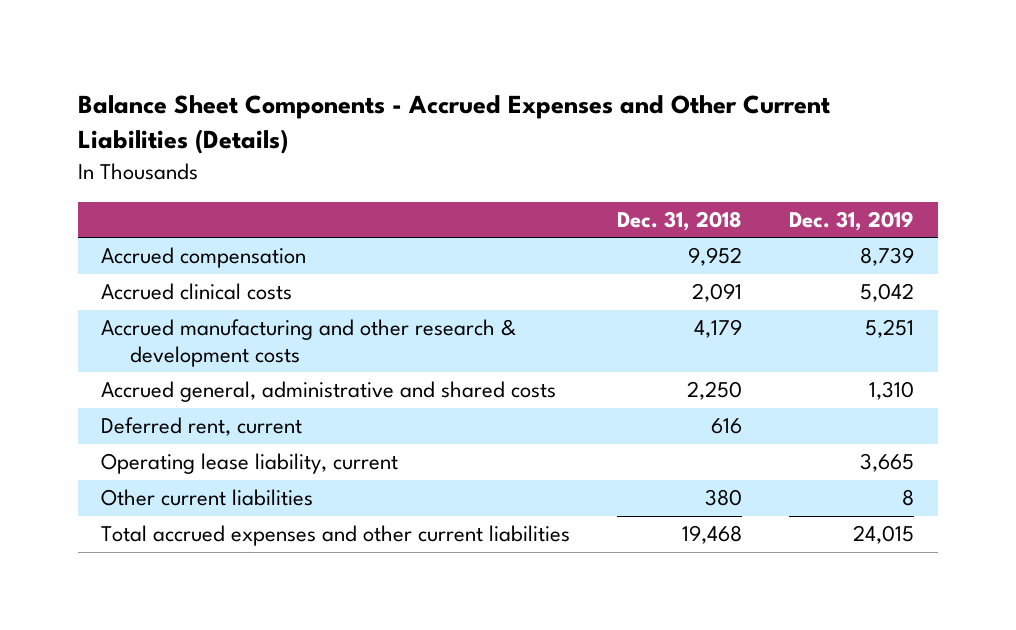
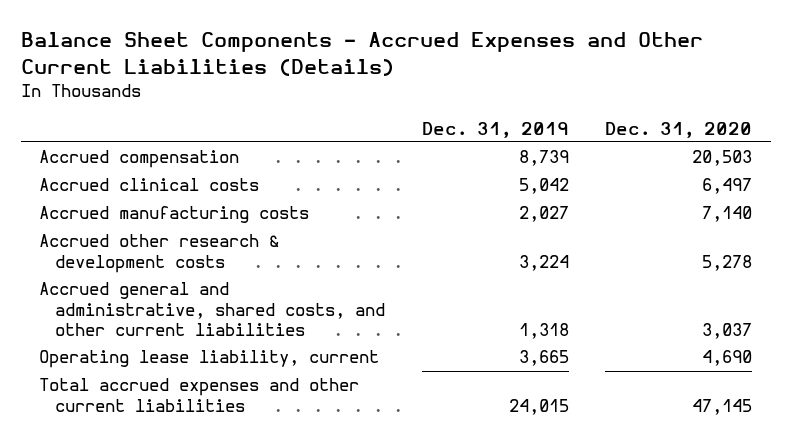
- | Dec. 31, 2018 | Dec. 31, 2019
+ | Dec. 31, 2019 | Dec. 31, 2020
- Accrued manufacturing and other research & development costs | 4,179 | 5,251
- Accrued general, administrative and shared costs | 2,250 | 1,310
- Deferred rent, current | 616 |
+ Accrued manufacturing costs | 2,027 | 7,140
+ Accrued other research & development costs | 3,224 | 5,278
+ Accrued general and administrative, shared costs, and other current liabilities | 1,318 | 3,037
- Other current liabilities | 380 | 8

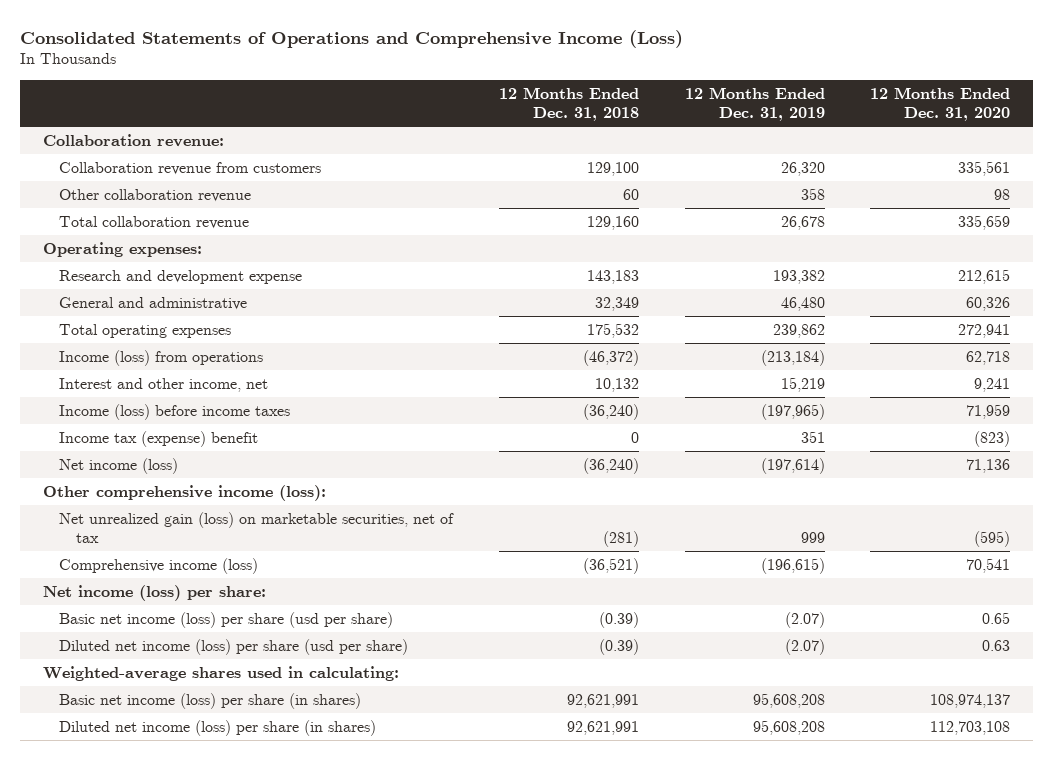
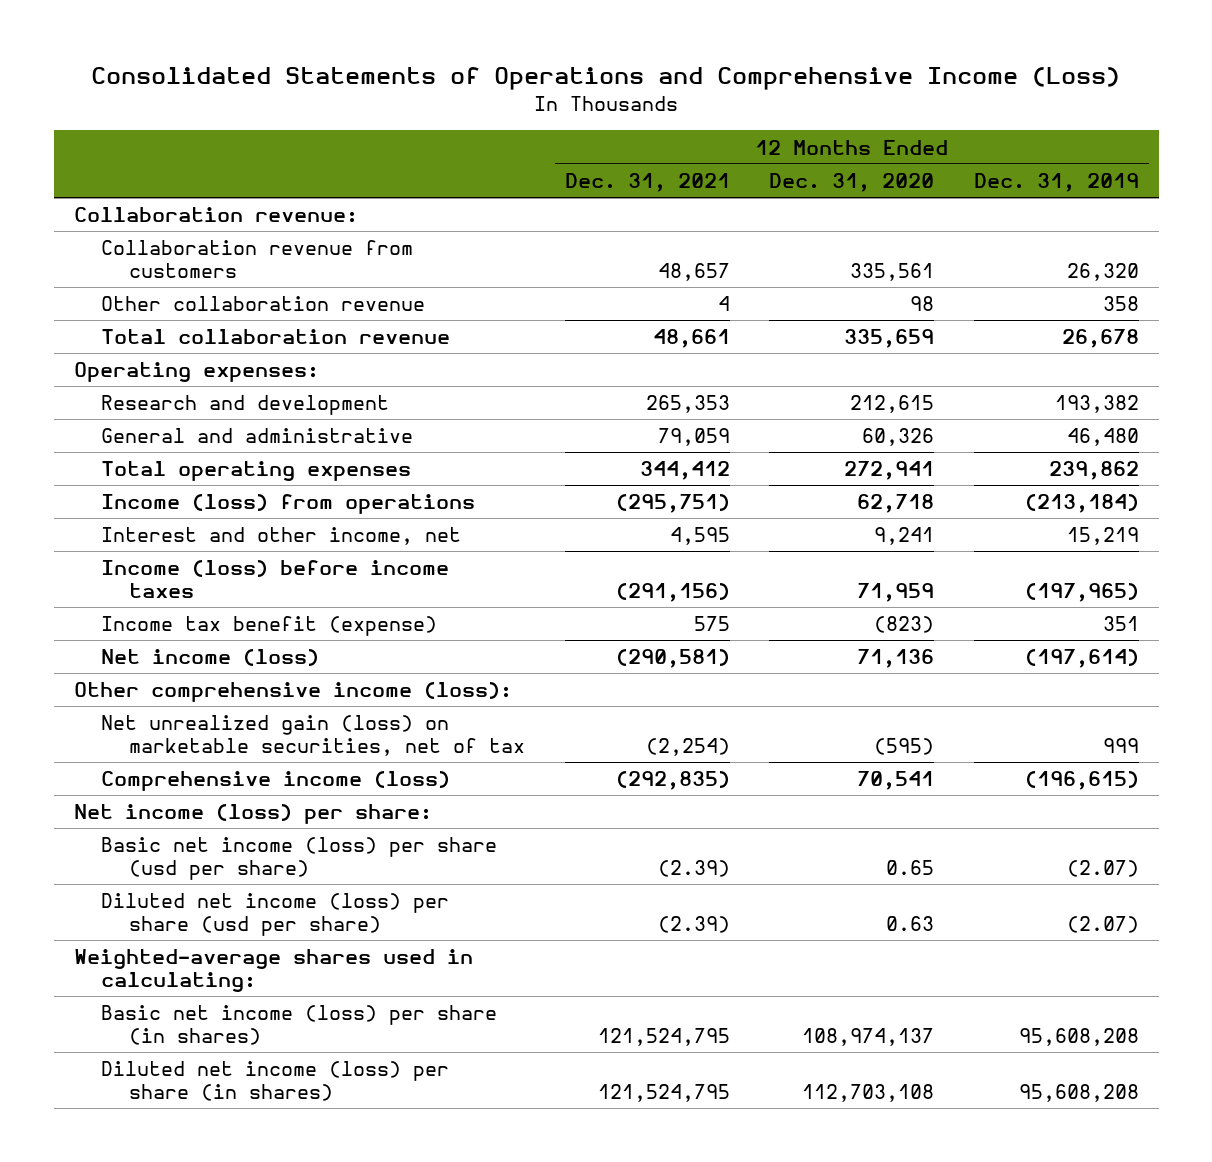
- | 12 Months Ended Dec. 31, 2018 | 12 Months Ended Dec. 31, 2019 | 12 Months Ended Dec. 31, 2020
+ | 12 Months Ended Dec. 31, 2021 | 12 Months Ended Dec. 31, 2020 | 12 Months Ended Dec. 31, 2019
- Research and development expense | 143,183 | 193,382 | 212,615
+ Research and development | 265,353 | 212,615 | 193,382
- Income tax (expense) benefit | 0 | 351 | (823)
+ Income tax benefit (expense) | 575 | (823) | 351

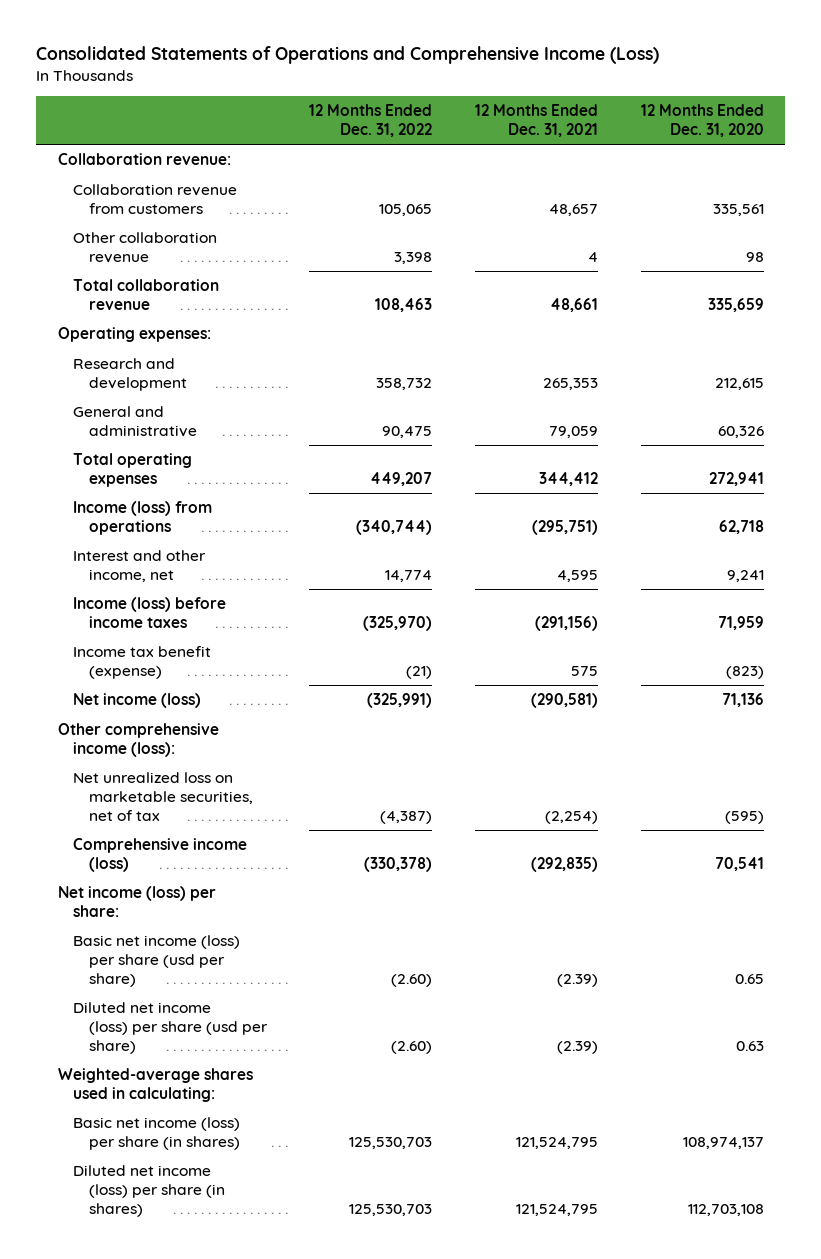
- | 12 Months Ended Dec. 31, 2021 | 12 Months Ended Dec. 31, 2020 | 12 Months Ended Dec. 31, 2019
+ | 12 Months Ended Dec. 31, 2022 | 12 Months Ended Dec. 31, 2021 | 12 Months Ended Dec. 31, 2020
- Net unrealized gain (loss) on marketable securities, net of tax | (2,254) | (595) | 999
+ Net unrealized loss on marketable securities, net of tax | (4,387) | (2,254) | (595)

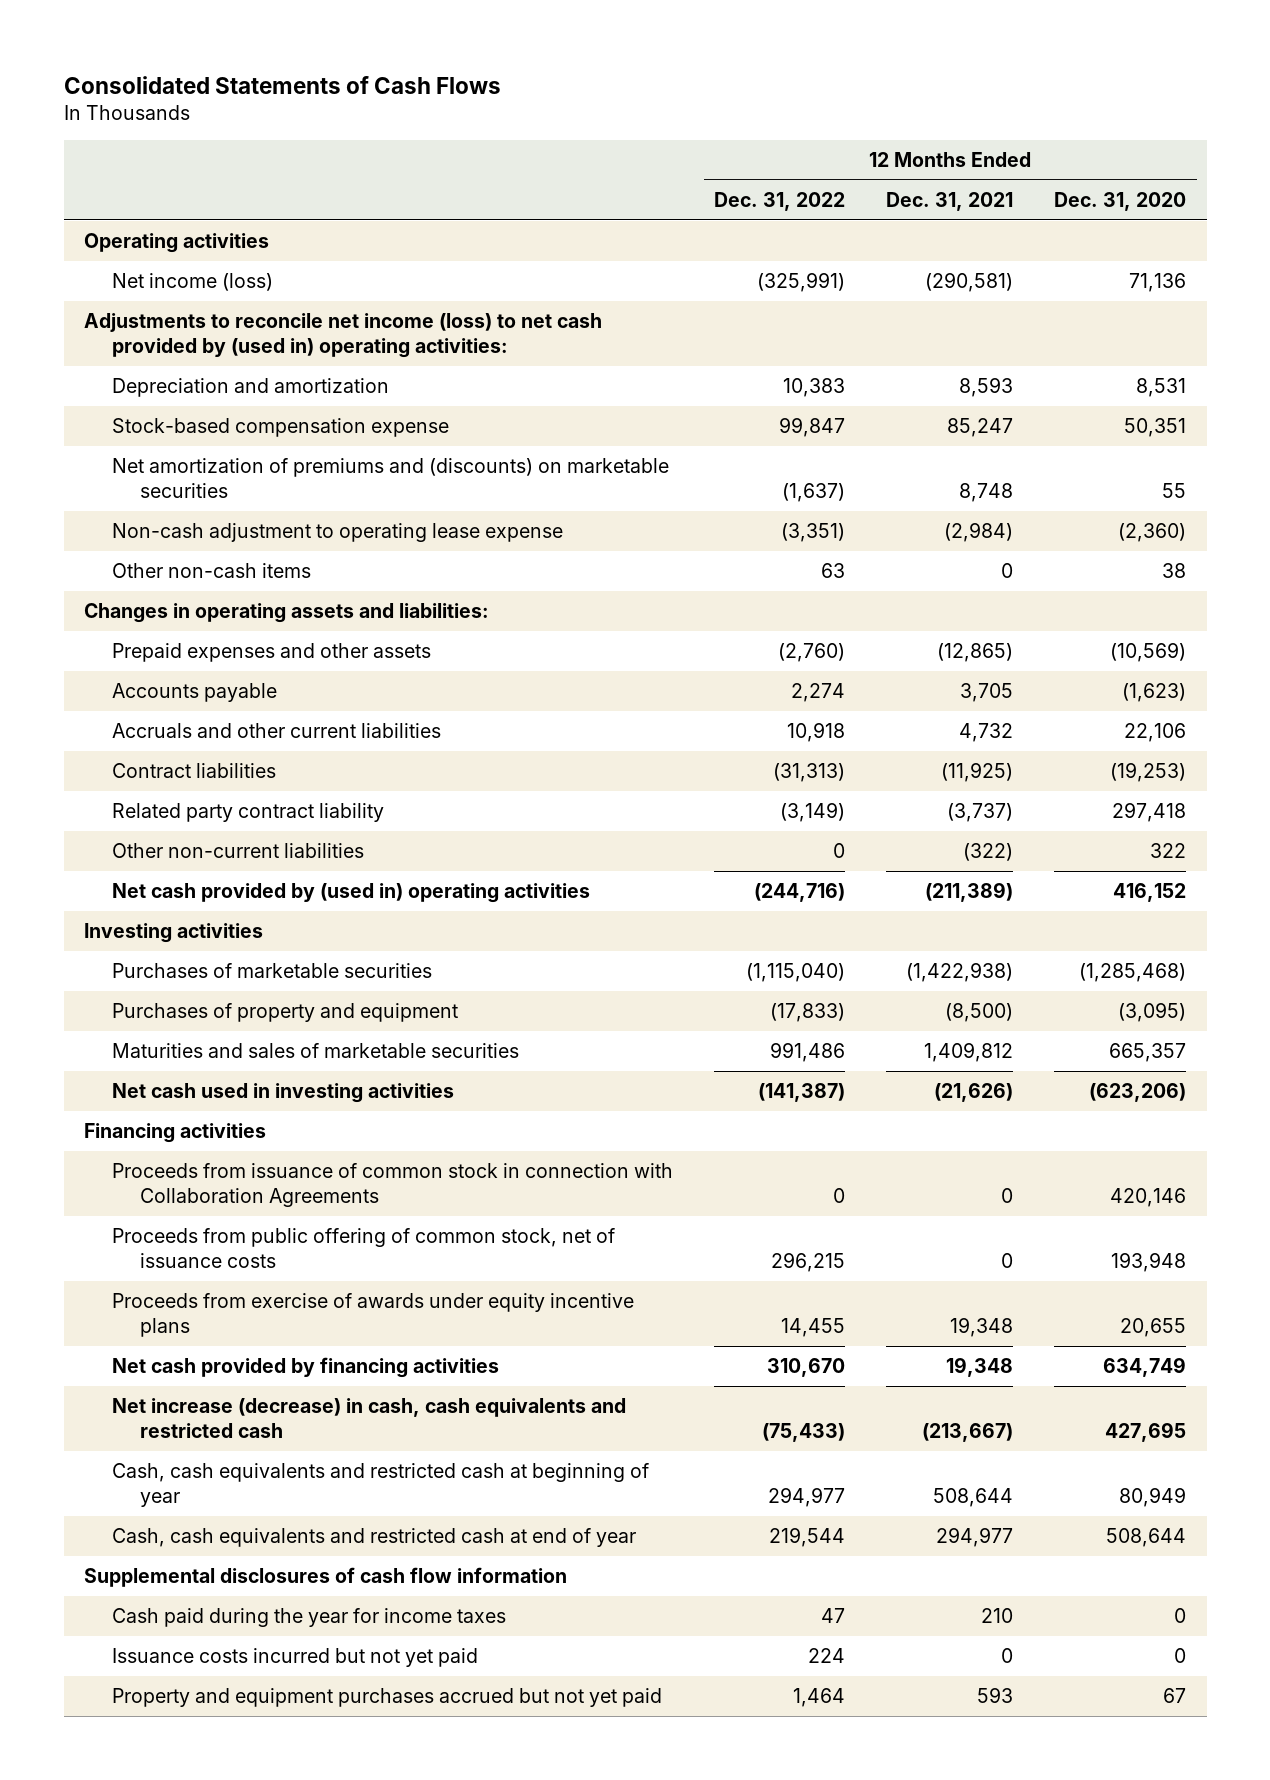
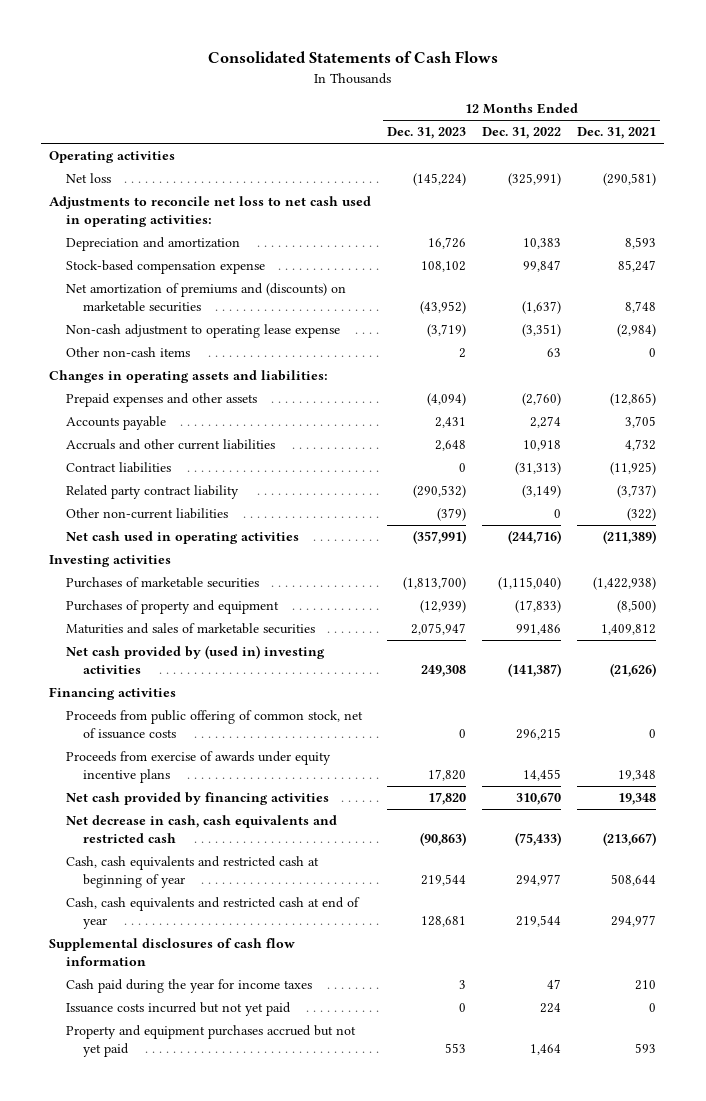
- | 12 Months Ended Dec. 31, 2022 | 12 Months Ended Dec. 31, 2021 | 12 Months Ended Dec. 31, 2020
+ | 12 Months Ended Dec. 31, 2023 | 12 Months Ended Dec. 31, 2022 | 12 Months Ended Dec. 31, 2021
- Net income (loss) | (325,991) | (290,581) | 71,136
- Adjustments to reconcile net income (loss) to net cash provided by (used in) operating activities:
+ Net loss | (145,224) | (325,991) | (290,581)
+ Adjustments to reconcile net loss to net cash used in operating activities:
- Net cash provided by (used in) operating activities | (244,716) | (211,389) | 416,152
+ Net cash used in operating activities | (357,991) | (244,716) | (211,389)
- Net cash used in investing activities | (141,387) | (21,626) | (623,206)
+ Net cash provided by (used in) investing activities | 249,308 | (141,387) | (21,626)
- Proceeds from issuance of common stock in connection with Collaboration Agreements | 0 | 0 | 420,146
- Net increase (decrease) in cash, cash equivalents and restricted cash | (75,433) | (213,667) | 427,695
+ Net decrease in cash, cash equivalents and restricted cash | (90,863) | (75,433) | (213,667)

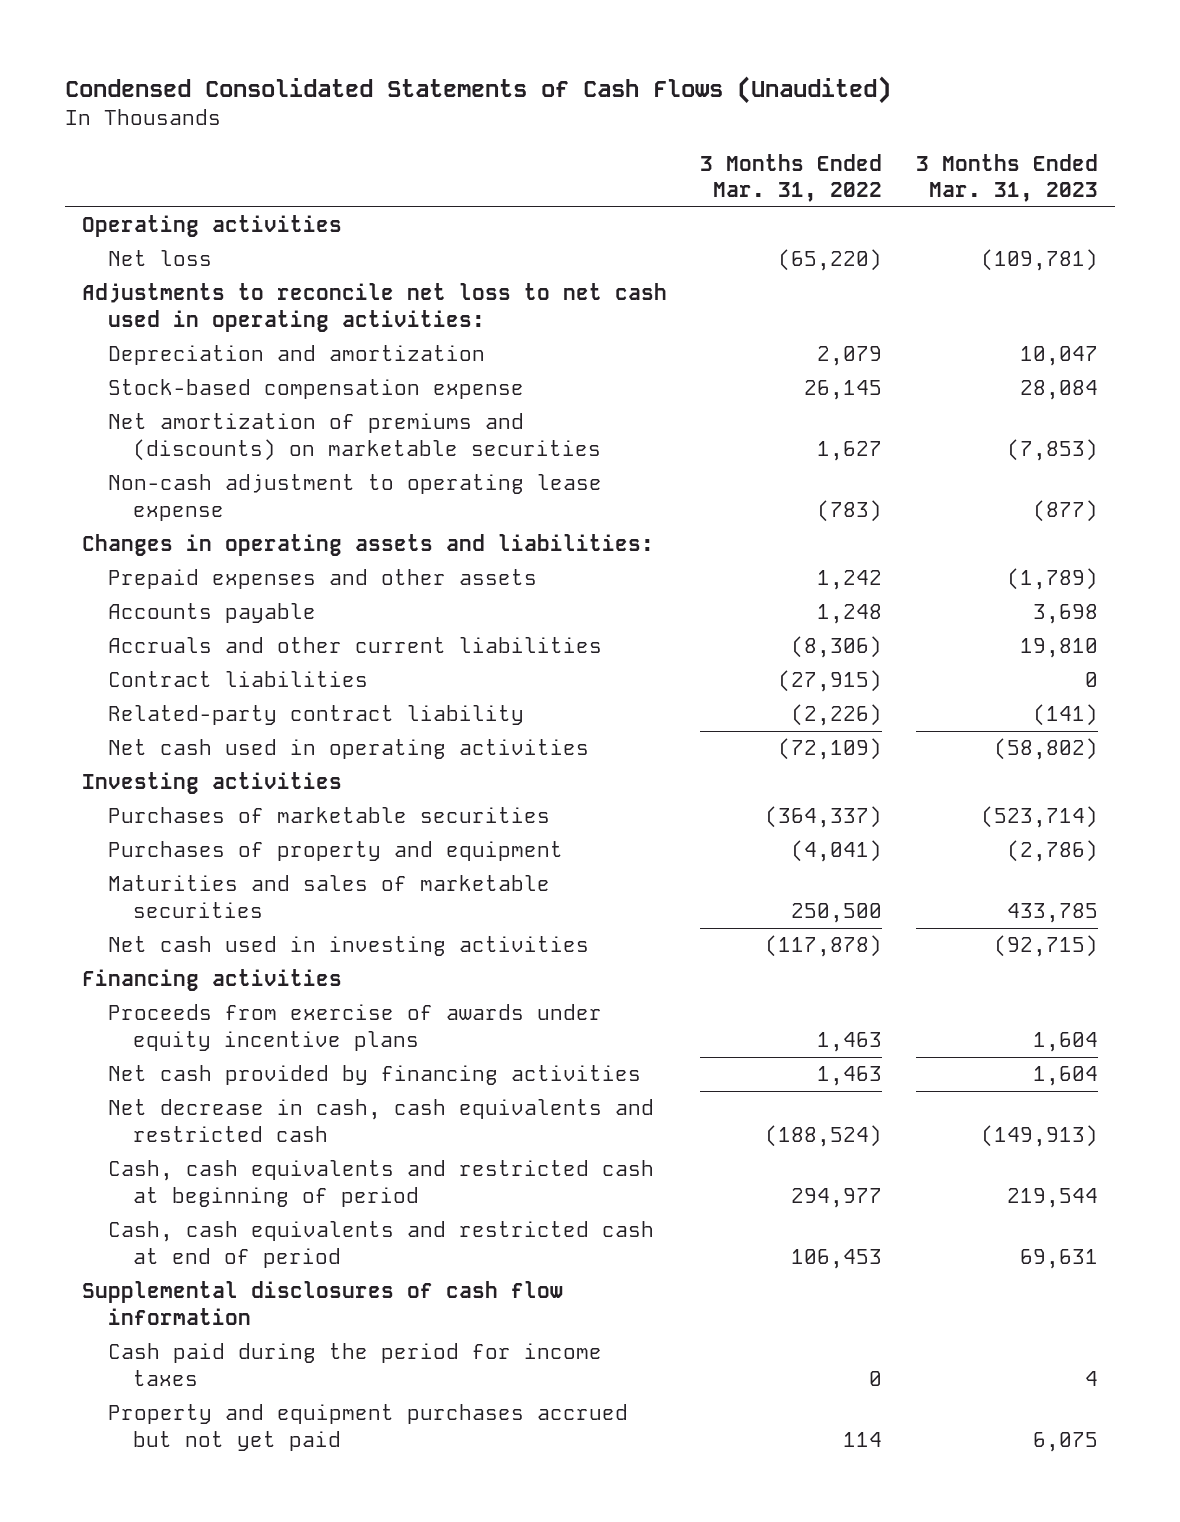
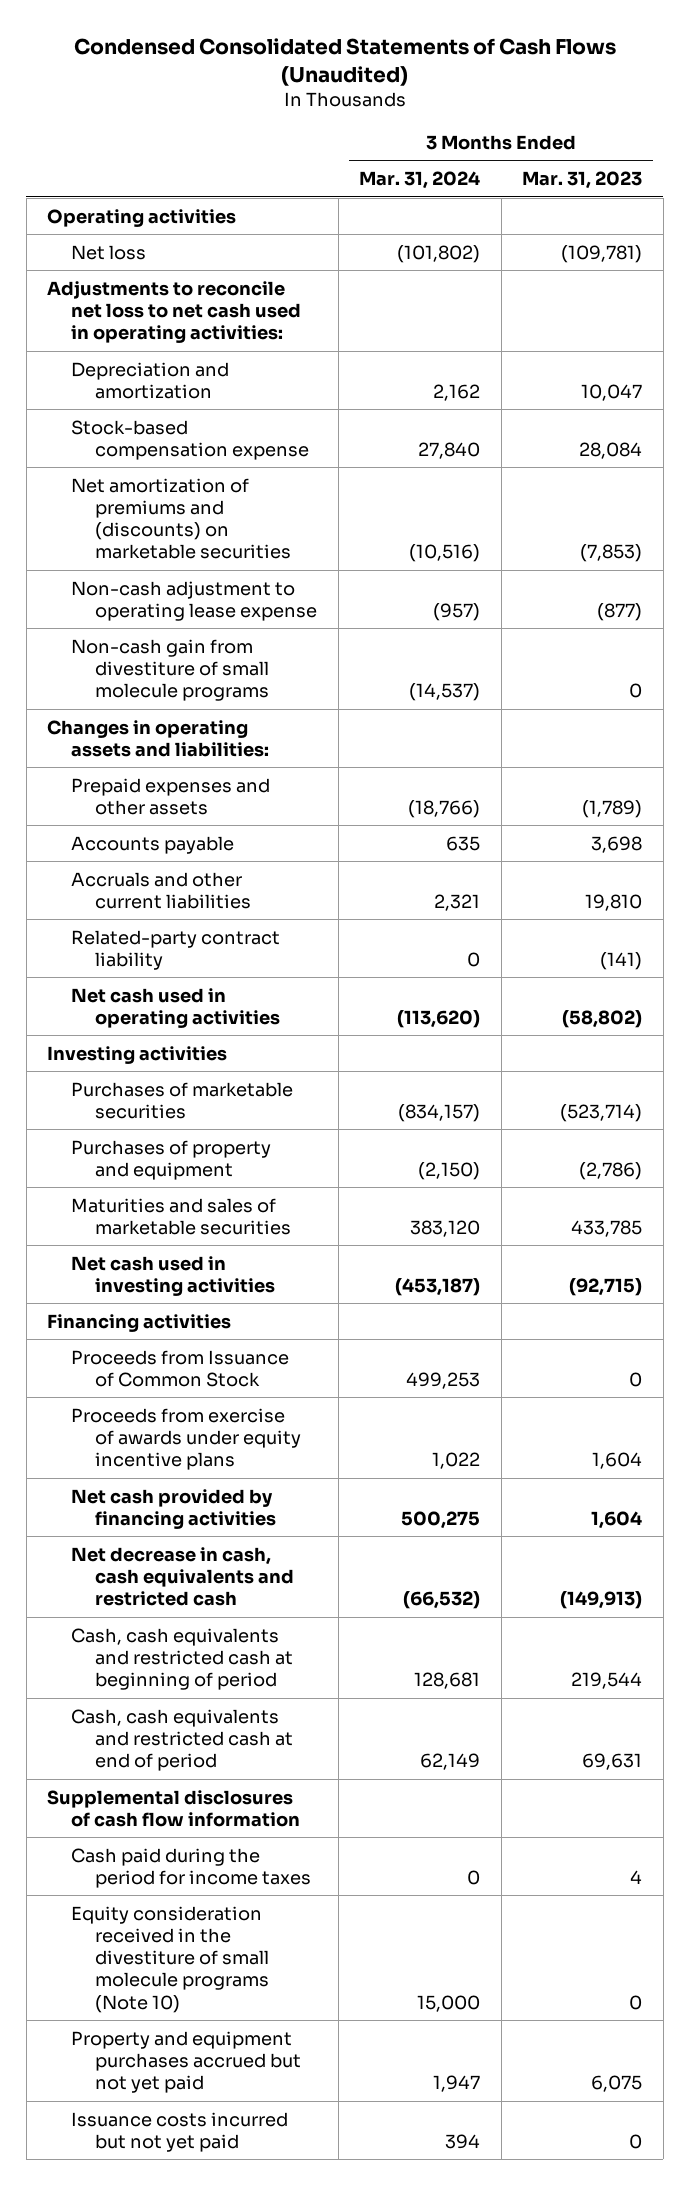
- | 3 Months Ended Mar. 31, 2022 | 3 Months Ended Mar. 31, 2023
+ | 3 Months Ended Mar. 31, 2024 | 3 Months Ended Mar. 31, 2023
+ Non-cash gain from divestiture of small molecule programs | (14,537) | 0
- Contract liabilities | (27,915) | 0
+ Proceeds from Issuance of Common Stock | 499,253 | 0
+ Equity consideration received in the divestiture of small molecule programs (Note 10) | 15,000 | 0
+ Issuance costs incurred but not yet paid | 394 | 0

